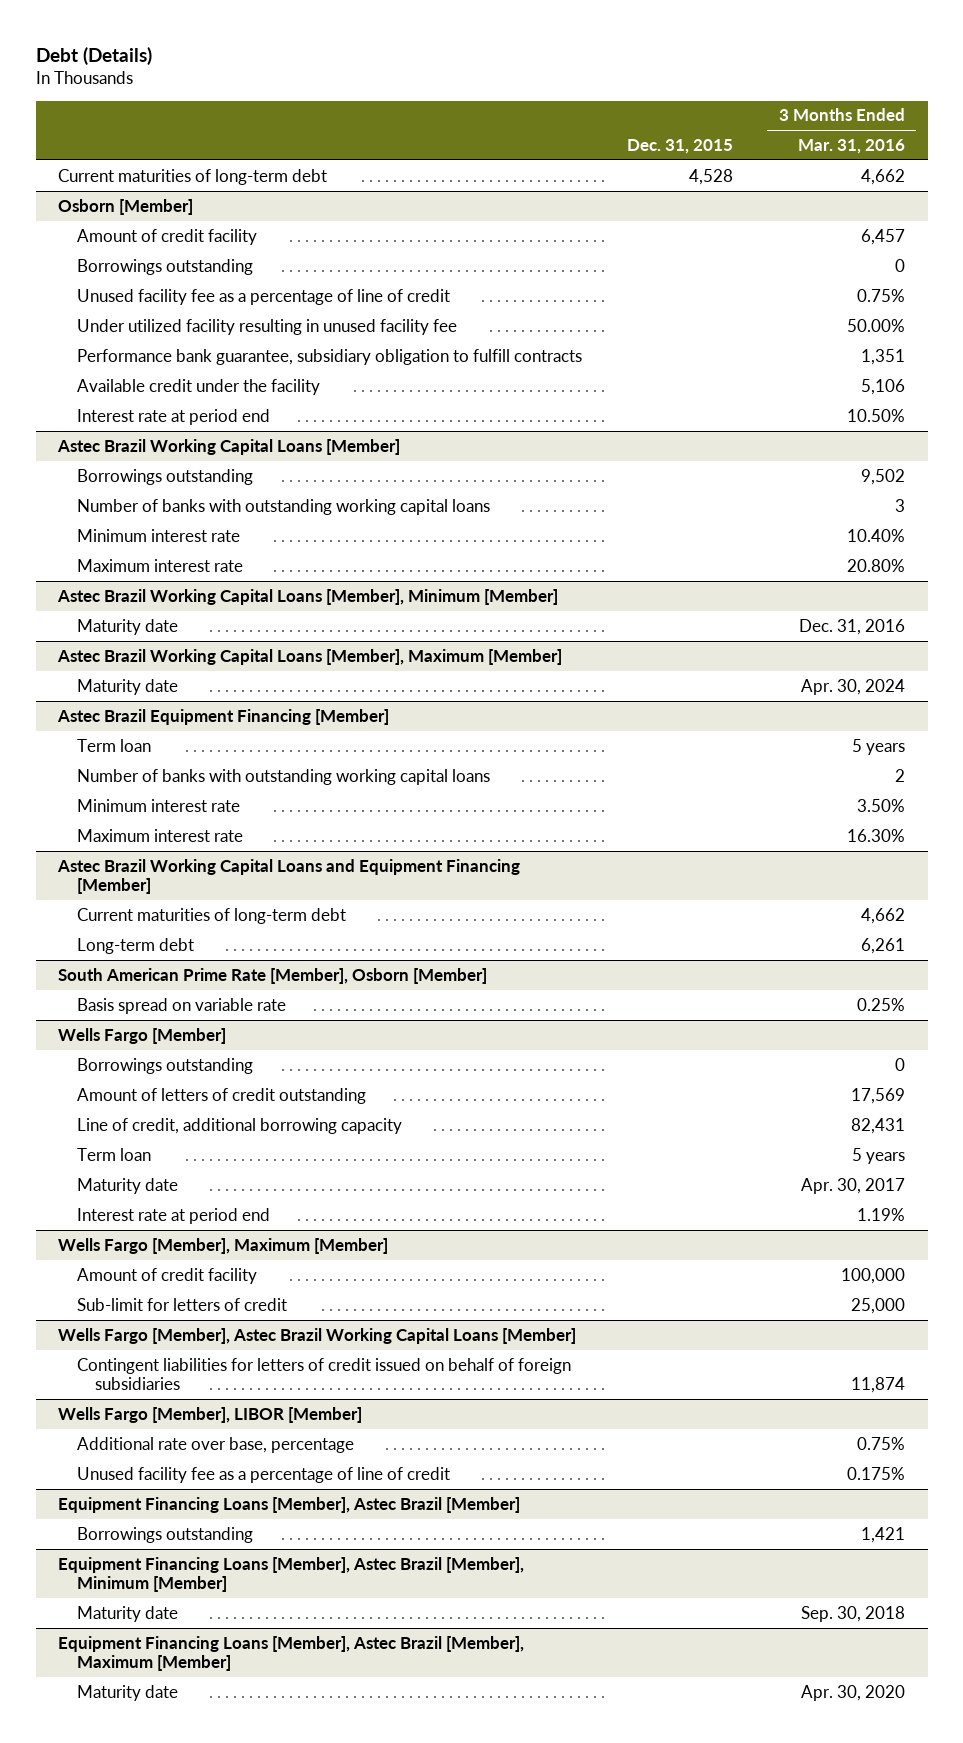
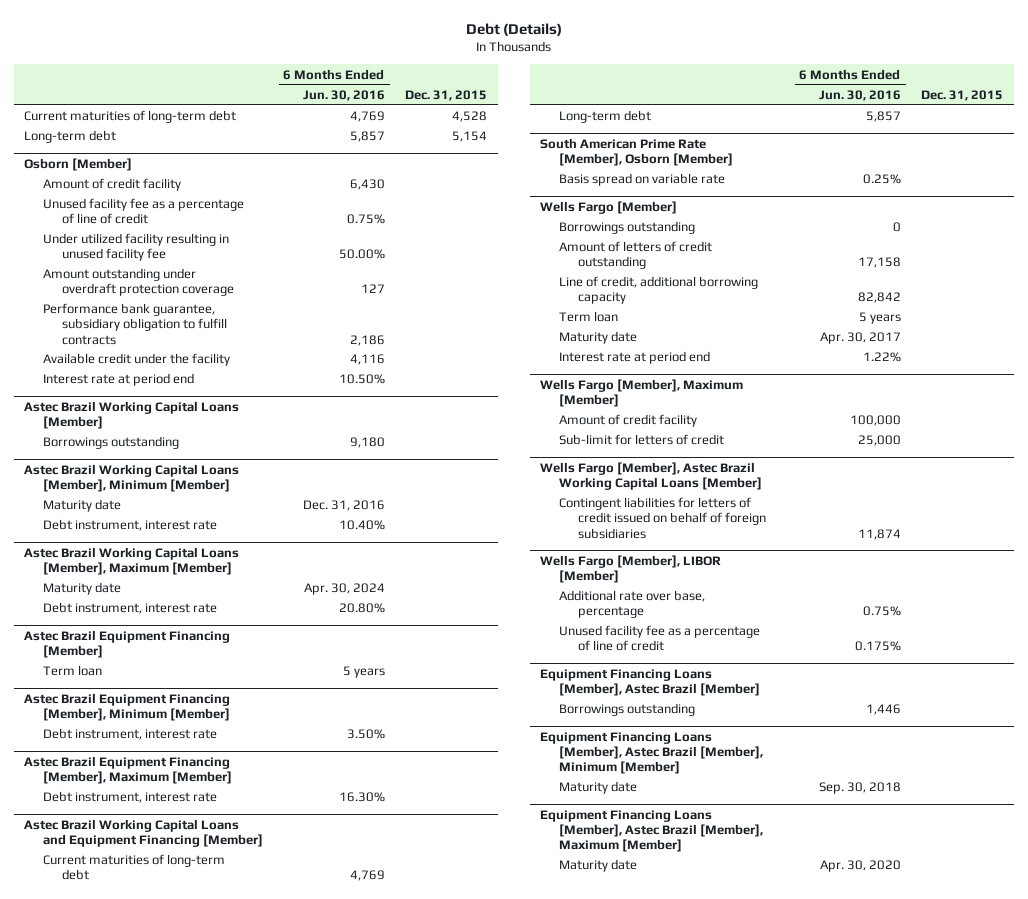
- | Dec. 31, 2015 | 3 Months Ended Mar. 31, 2016
+ | 6 Months Ended Jun. 30, 2016 | Dec. 31, 2015
+ Long-term debt | 5,857 | 5,154
@ Osborn [Member]
- Borrowings outstanding | | 0
+ Amount outstanding under overdraft protection coverage | 127 |
@ Astec Brazil Working Capital Loans [Member]
- Number of banks with outstanding working capital loans | | 3
- Minimum interest rate | | 10.40%
- Maximum interest rate | | 20.80%
@ Astec Brazil Working Capital Loans [Member], Minimum [Member]
+ Debt instrument, interest rate | 10.40% |
@ Astec Brazil Working Capital Loans [Member], Maximum [Member]
+ Debt instrument, interest rate | 20.80% |
@ Astec Brazil Equipment Financing [Member]
- Number of banks with outstanding working capital loans | | 2
- Minimum interest rate | | 3.50%
- Maximum interest rate | | 16.30%
+ Astec Brazil Equipment Financing [Member], Minimum [Member]
+ Debt instrument, interest rate | 3.50% |
+ Astec Brazil Equipment Financing [Member], Maximum [Member]
+ Debt instrument, interest rate | 16.30% |

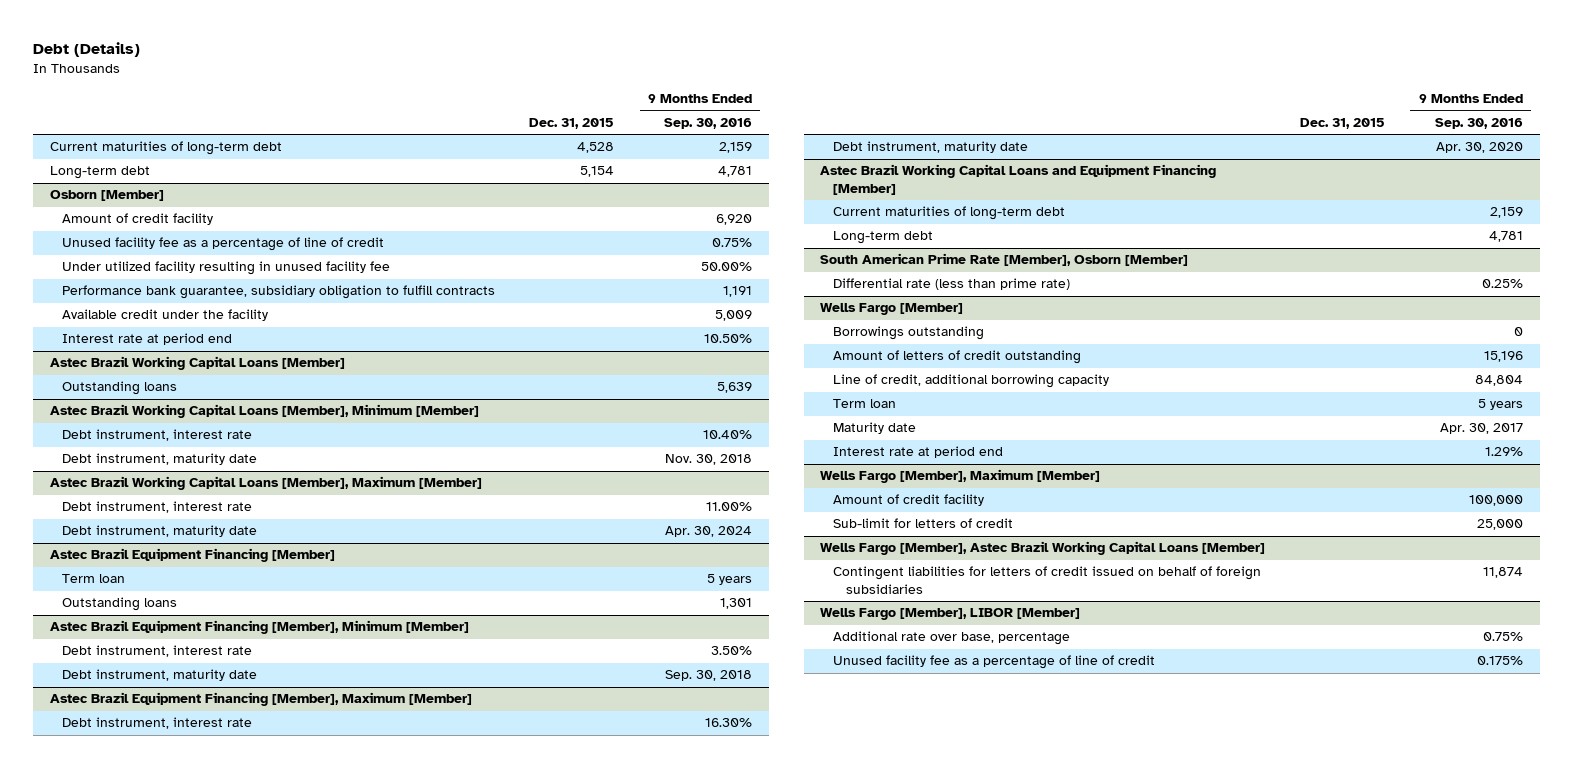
- | 6 Months Ended Jun. 30, 2016 | Dec. 31, 2015
+ | Dec. 31, 2015 | 9 Months Ended Sep. 30, 2016
@ Osborn [Member]
- Amount outstanding under overdraft protection coverage | 127 |
@ Astec Brazil Working Capital Loans [Member]
- Borrowings outstanding | 9,180 |
+ Outstanding loans | | 5,639
@ Astec Brazil Working Capital Loans [Member], Minimum [Member]
- Maturity date | Dec. 31, 2016 |
+ Debt instrument, maturity date | | Nov. 30, 2018
@ Astec Brazil Working Capital Loans [Member], Maximum [Member]
- Maturity date | Apr. 30, 2024 |
+ Debt instrument, maturity date | | Apr. 30, 2024
@ Astec Brazil Equipment Financing [Member]
+ Outstanding loans | | 1,301
@ Astec Brazil Equipment Financing [Member], Minimum [Member]
+ Debt instrument, maturity date | | Sep. 30, 2018
@ Astec Brazil Equipment Financing [Member], Maximum [Member]
+ Debt instrument, maturity date | | Apr. 30, 2020
@ South American Prime Rate [Member], Osborn [Member]
- Basis spread on variable rate | 0.25% |
+ Differential rate (less than prime rate) | | 0.25%
- Equipment Financing Loans [Member], Astec Brazil [Member]
- Borrowings outstanding | 1,446 |
- Equipment Financing Loans [Member], Astec Brazil [Member], Minimum [Member]
- Maturity date | Sep. 30, 2018 |
- Equipment Financing Loans [Member], Astec Brazil [Member], Maximum [Member]
- Maturity date | Apr. 30, 2020 |

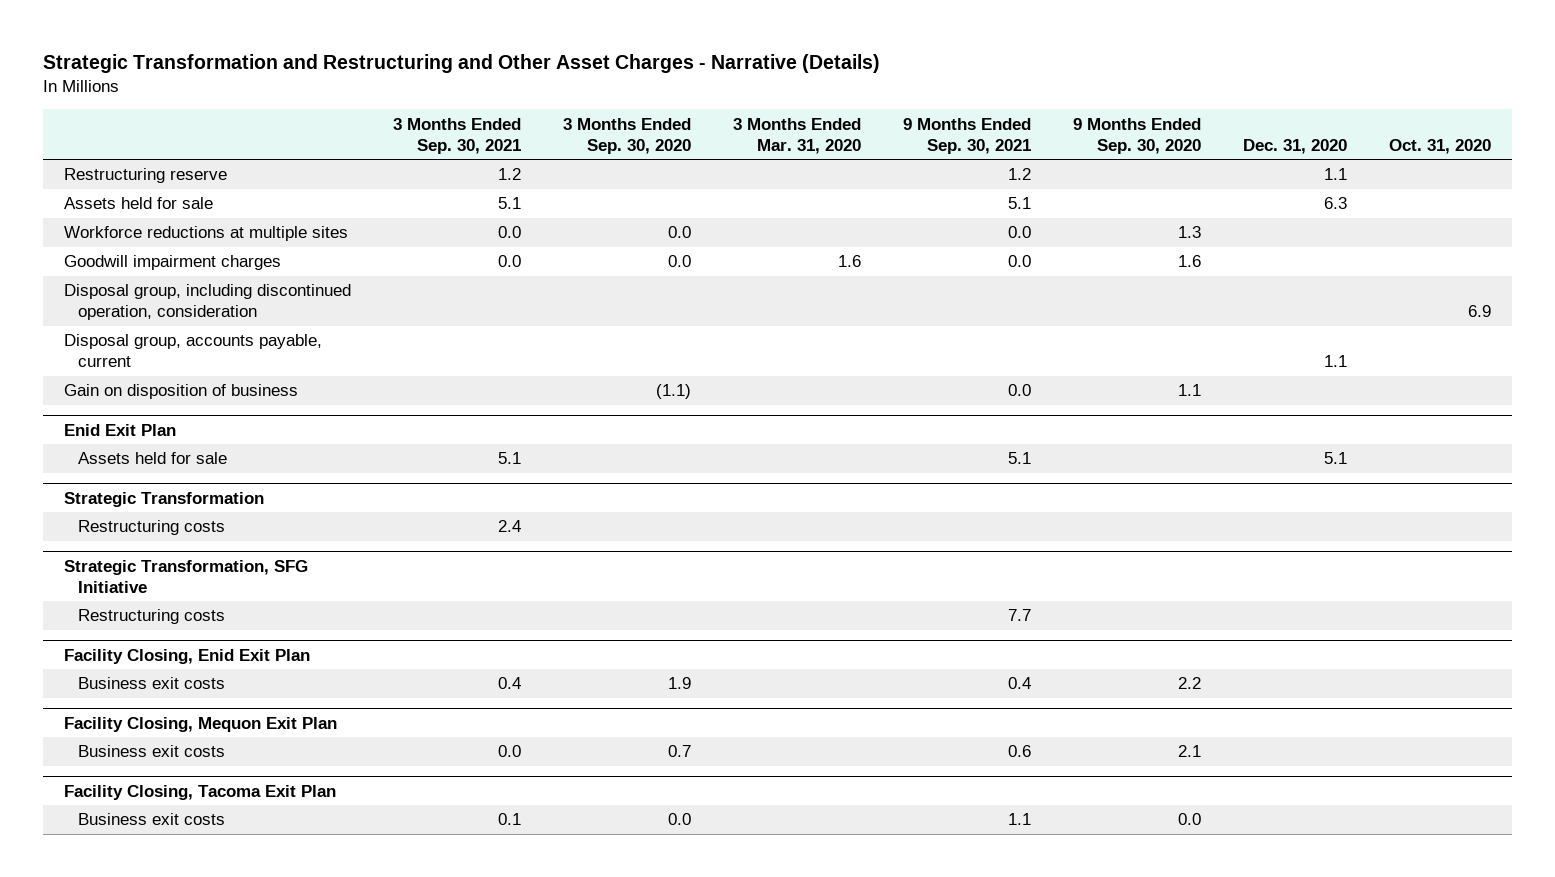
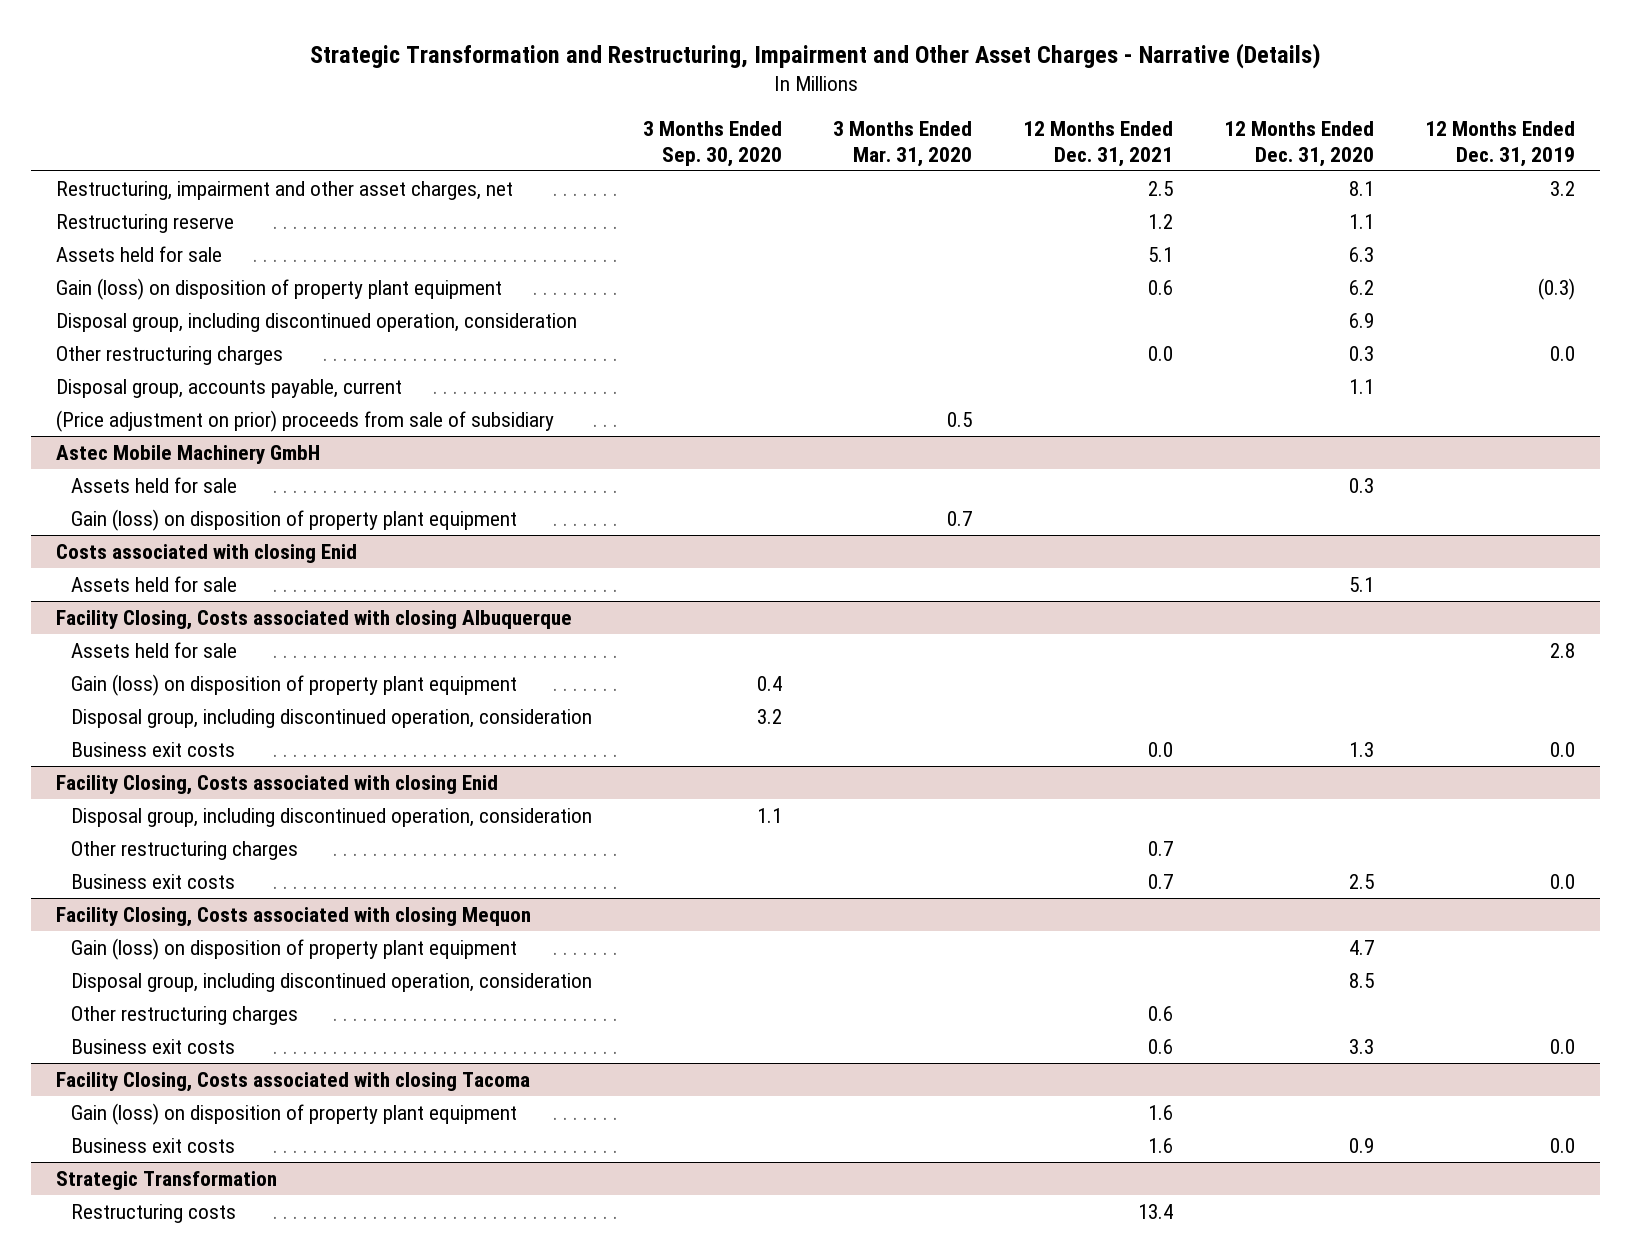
- Strategic Transformation and Restructuring and Other Asset Charges - Narrative (Details)
+ Strategic Transformation and Restructuring, Impairment and Other Asset Charges - Narrative (Details)
- | 3 Months Ended Sep. 30, 2021 | 3 Months Ended Sep. 30, 2020 | 3 Months Ended Mar. 31, 2020 | 9 Months Ended Sep. 30, 2021 | 9 Months Ended Sep. 30, 2020 | Dec. 31, 2020 | Oct. 31, 2020
+ | 3 Months Ended Sep. 30, 2020 | 3 Months Ended Mar. 31, 2020 | 12 Months Ended Dec. 31, 2021 | 12 Months Ended Dec. 31, 2020 | 12 Months Ended Dec. 31, 2019
+ Restructuring, impairment and other asset charges, net | | | 2.5 | 8.1 | 3.2
- Workforce reductions at multiple sites | 0.0 | 0.0 | | 0.0 | 1.3 | |
- Goodwill impairment charges | 0.0 | 0.0 | 1.6 | 0.0 | 1.6 | |
+ Gain (loss) on disposition of property plant equipment | | | 0.6 | 6.2 | (0.3)
+ Other restructuring charges | | | 0.0 | 0.3 | 0.0
- Gain on disposition of business | | (1.1) | | 0.0 | 1.1 | |
- Enid Exit Plan
+ (Price adjustment on prior) proceeds from sale of subsidiary | | 0.5 | | |
+ Astec Mobile Machinery GmbH
+ Assets held for sale | | | | 0.3 |
+ Gain (loss) on disposition of property plant equipment | | 0.7 | | |
+ Costs associated with closing Enid
+ Facility Closing, Costs associated with closing Albuquerque
+ Assets held for sale | | | | | 2.8
+ Gain (loss) on disposition of property plant equipment | 0.4 | | | |
+ Disposal group, including discontinued operation, consideration | 3.2 | | | |
+ Business exit costs | | | 0.0 | 1.3 | 0.0
+ Facility Closing, Costs associated with closing Enid
+ Disposal group, including discontinued operation, consideration | 1.1 | | | |
+ Other restructuring charges | | | 0.7 | |
+ Business exit costs | | | 0.7 | 2.5 | 0.0
+ Facility Closing, Costs associated with closing Mequon
+ Gain (loss) on disposition of property plant equipment | | | | 4.7 |
+ Disposal group, including discontinued operation, consideration | | | | 8.5 |
+ Other restructuring charges | | | 0.6 | |
+ Business exit costs | | | 0.6 | 3.3 | 0.0
+ Facility Closing, Costs associated with closing Tacoma
+ Gain (loss) on disposition of property plant equipment | | | 1.6 | |
+ Business exit costs | | | 1.6 | 0.9 | 0.0
- Strategic Transformation, SFG Initiative
- Restructuring costs | | | | 7.7 | | |
- Facility Closing, Enid Exit Plan
- Business exit costs | 0.4 | 1.9 | | 0.4 | 2.2 | |
- Facility Closing, Mequon Exit Plan
- Business exit costs | 0.0 | 0.7 | | 0.6 | 2.1 | |
- Facility Closing, Tacoma Exit Plan
- Business exit costs | 0.1 | 0.0 | | 1.1 | 0.0 | |

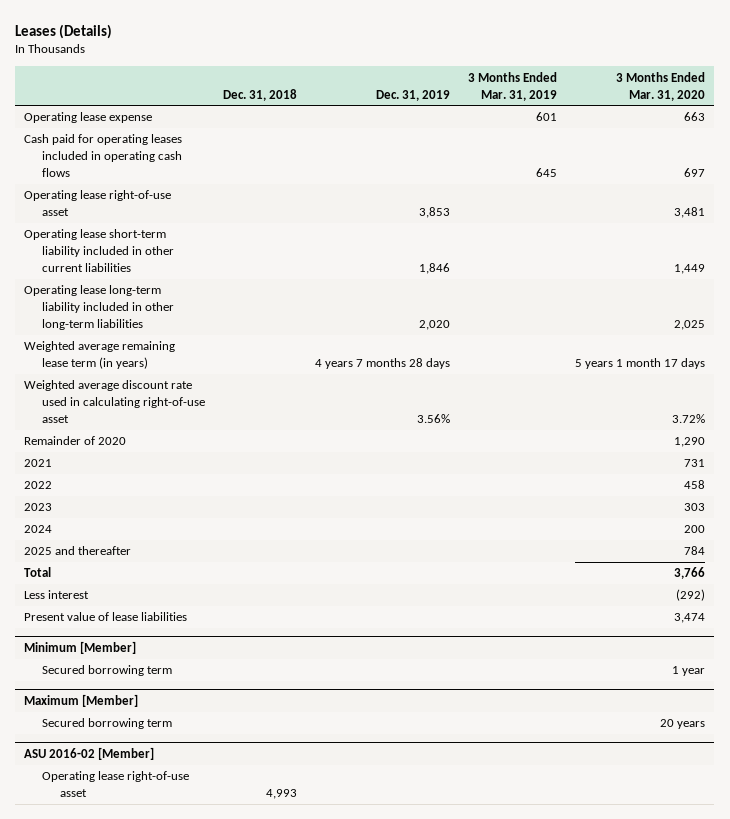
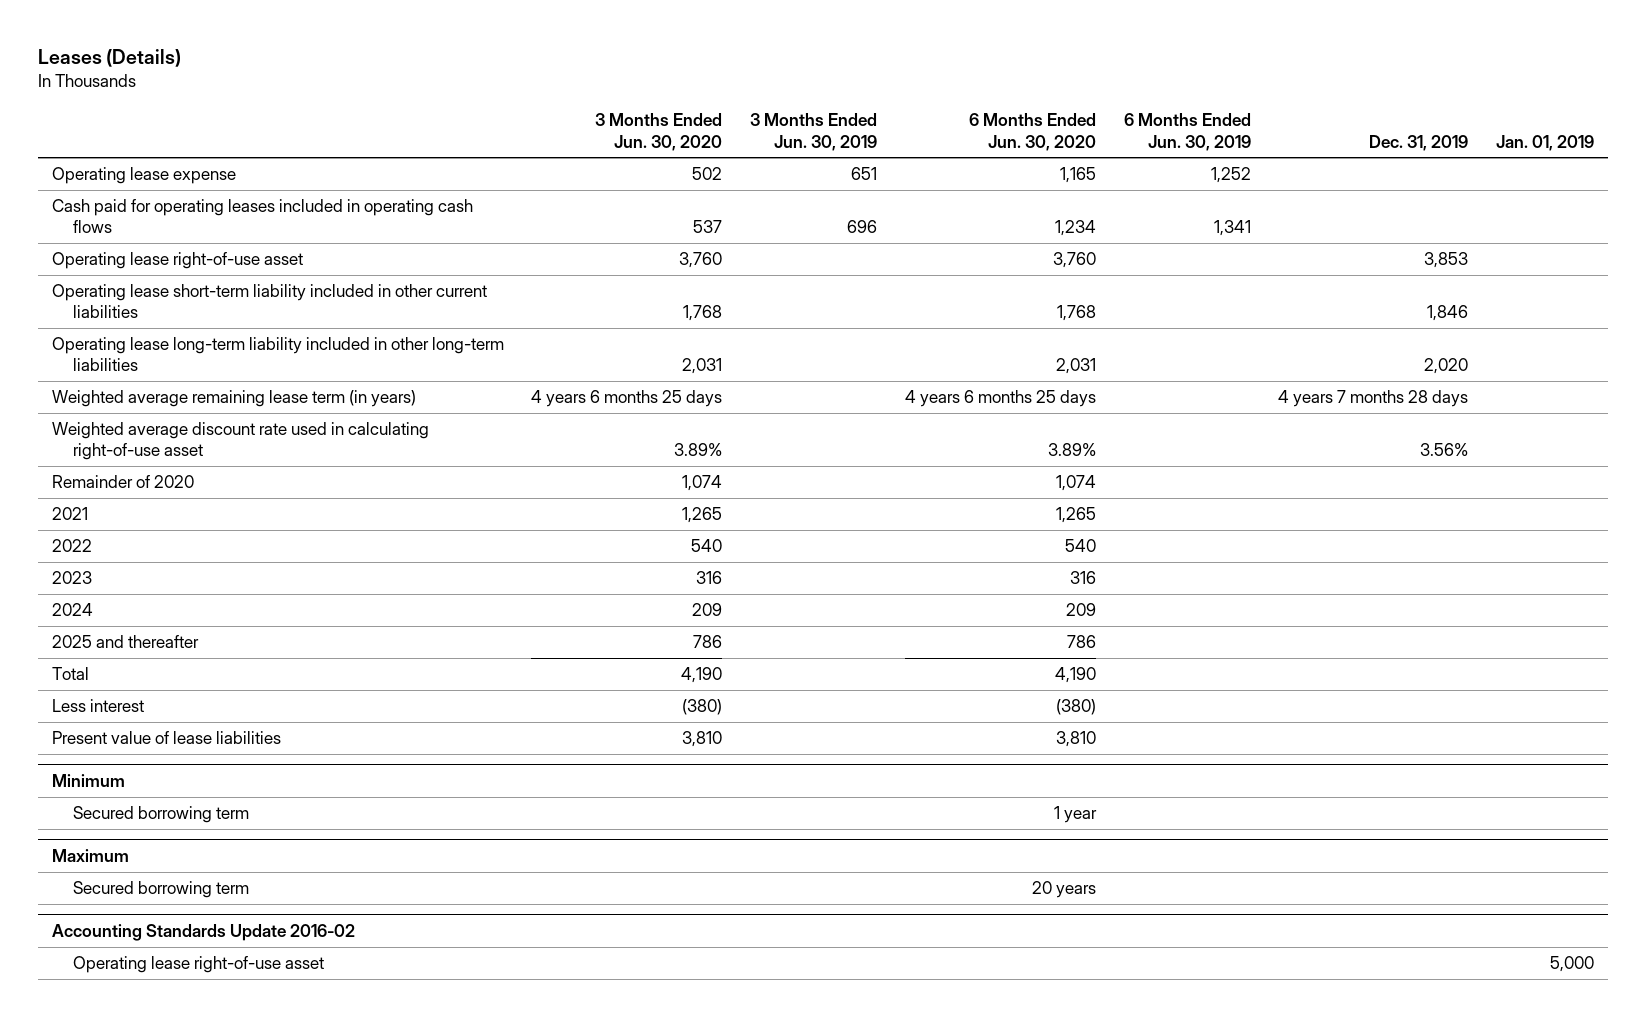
- | Dec. 31, 2018 | Dec. 31, 2019 | 3 Months Ended Mar. 31, 2019 | 3 Months Ended Mar. 31, 2020
+ | 3 Months Ended Jun. 30, 2020 | 3 Months Ended Jun. 30, 2019 | 6 Months Ended Jun. 30, 2020 | 6 Months Ended Jun. 30, 2019 | Dec. 31, 2019 | Jan. 01, 2019
- Minimum [Member]
+ Minimum
- Maximum [Member]
+ Maximum
- ASU 2016-02 [Member]
+ Accounting Standards Update 2016-02

